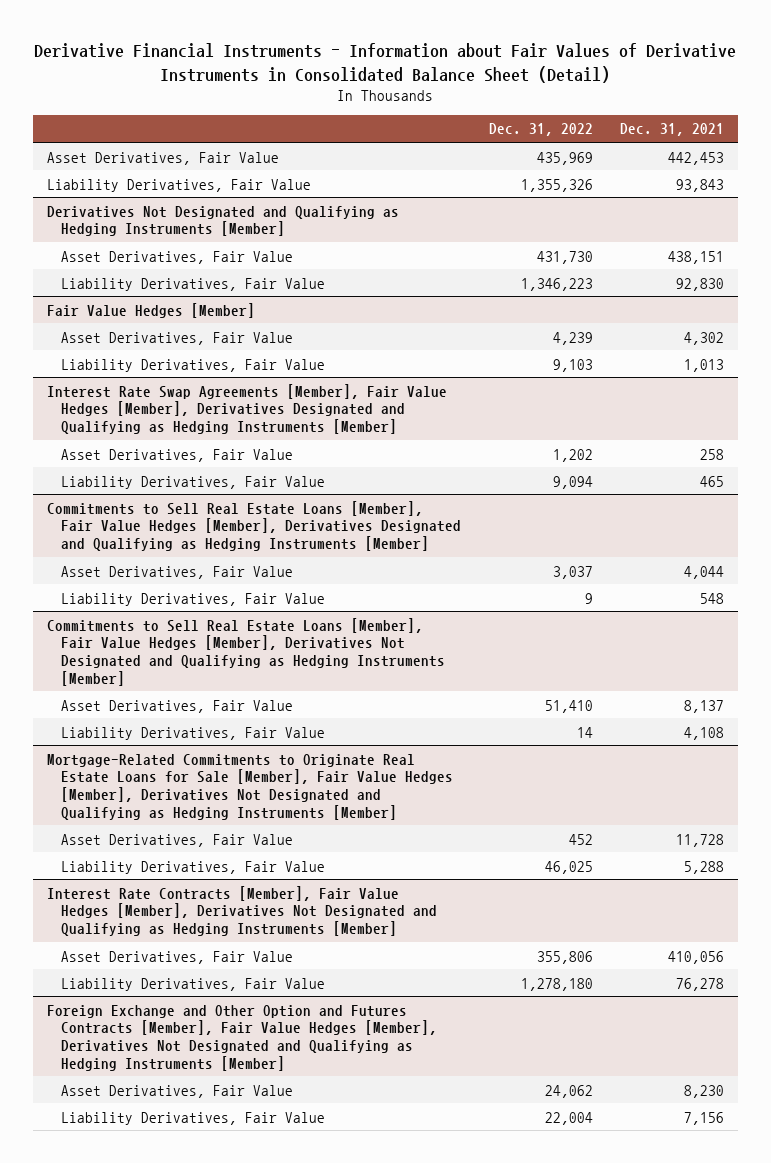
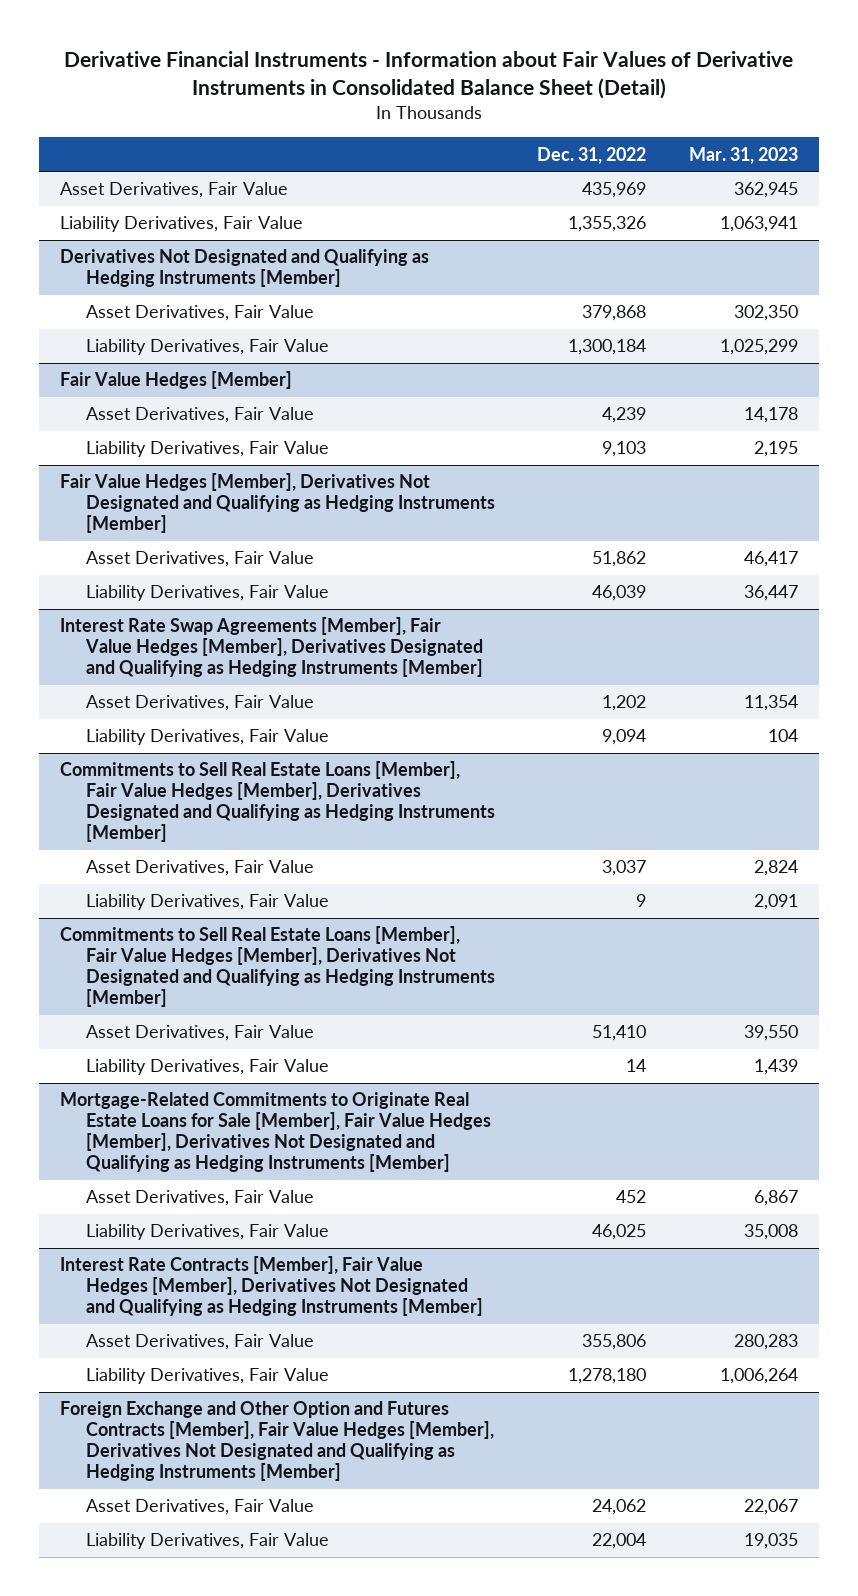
- | Dec. 31, 2022 | Dec. 31, 2021
+ | Dec. 31, 2022 | Mar. 31, 2023
@ Derivatives Not Designated and Qualifying as Hedging Instruments [Member]
- Asset Derivatives, Fair Value | 431,730 | 438,151
- Liability Derivatives, Fair Value | 1,346,223 | 92,830
+ Asset Derivatives, Fair Value | 379,868 | 302,350
+ Liability Derivatives, Fair Value | 1,300,184 | 1,025,299
+ Fair Value Hedges [Member], Derivatives Not Designated and Qualifying as Hedging Instruments [Member]
+ Asset Derivatives, Fair Value | 51,862 | 46,417
+ Liability Derivatives, Fair Value | 46,039 | 36,447

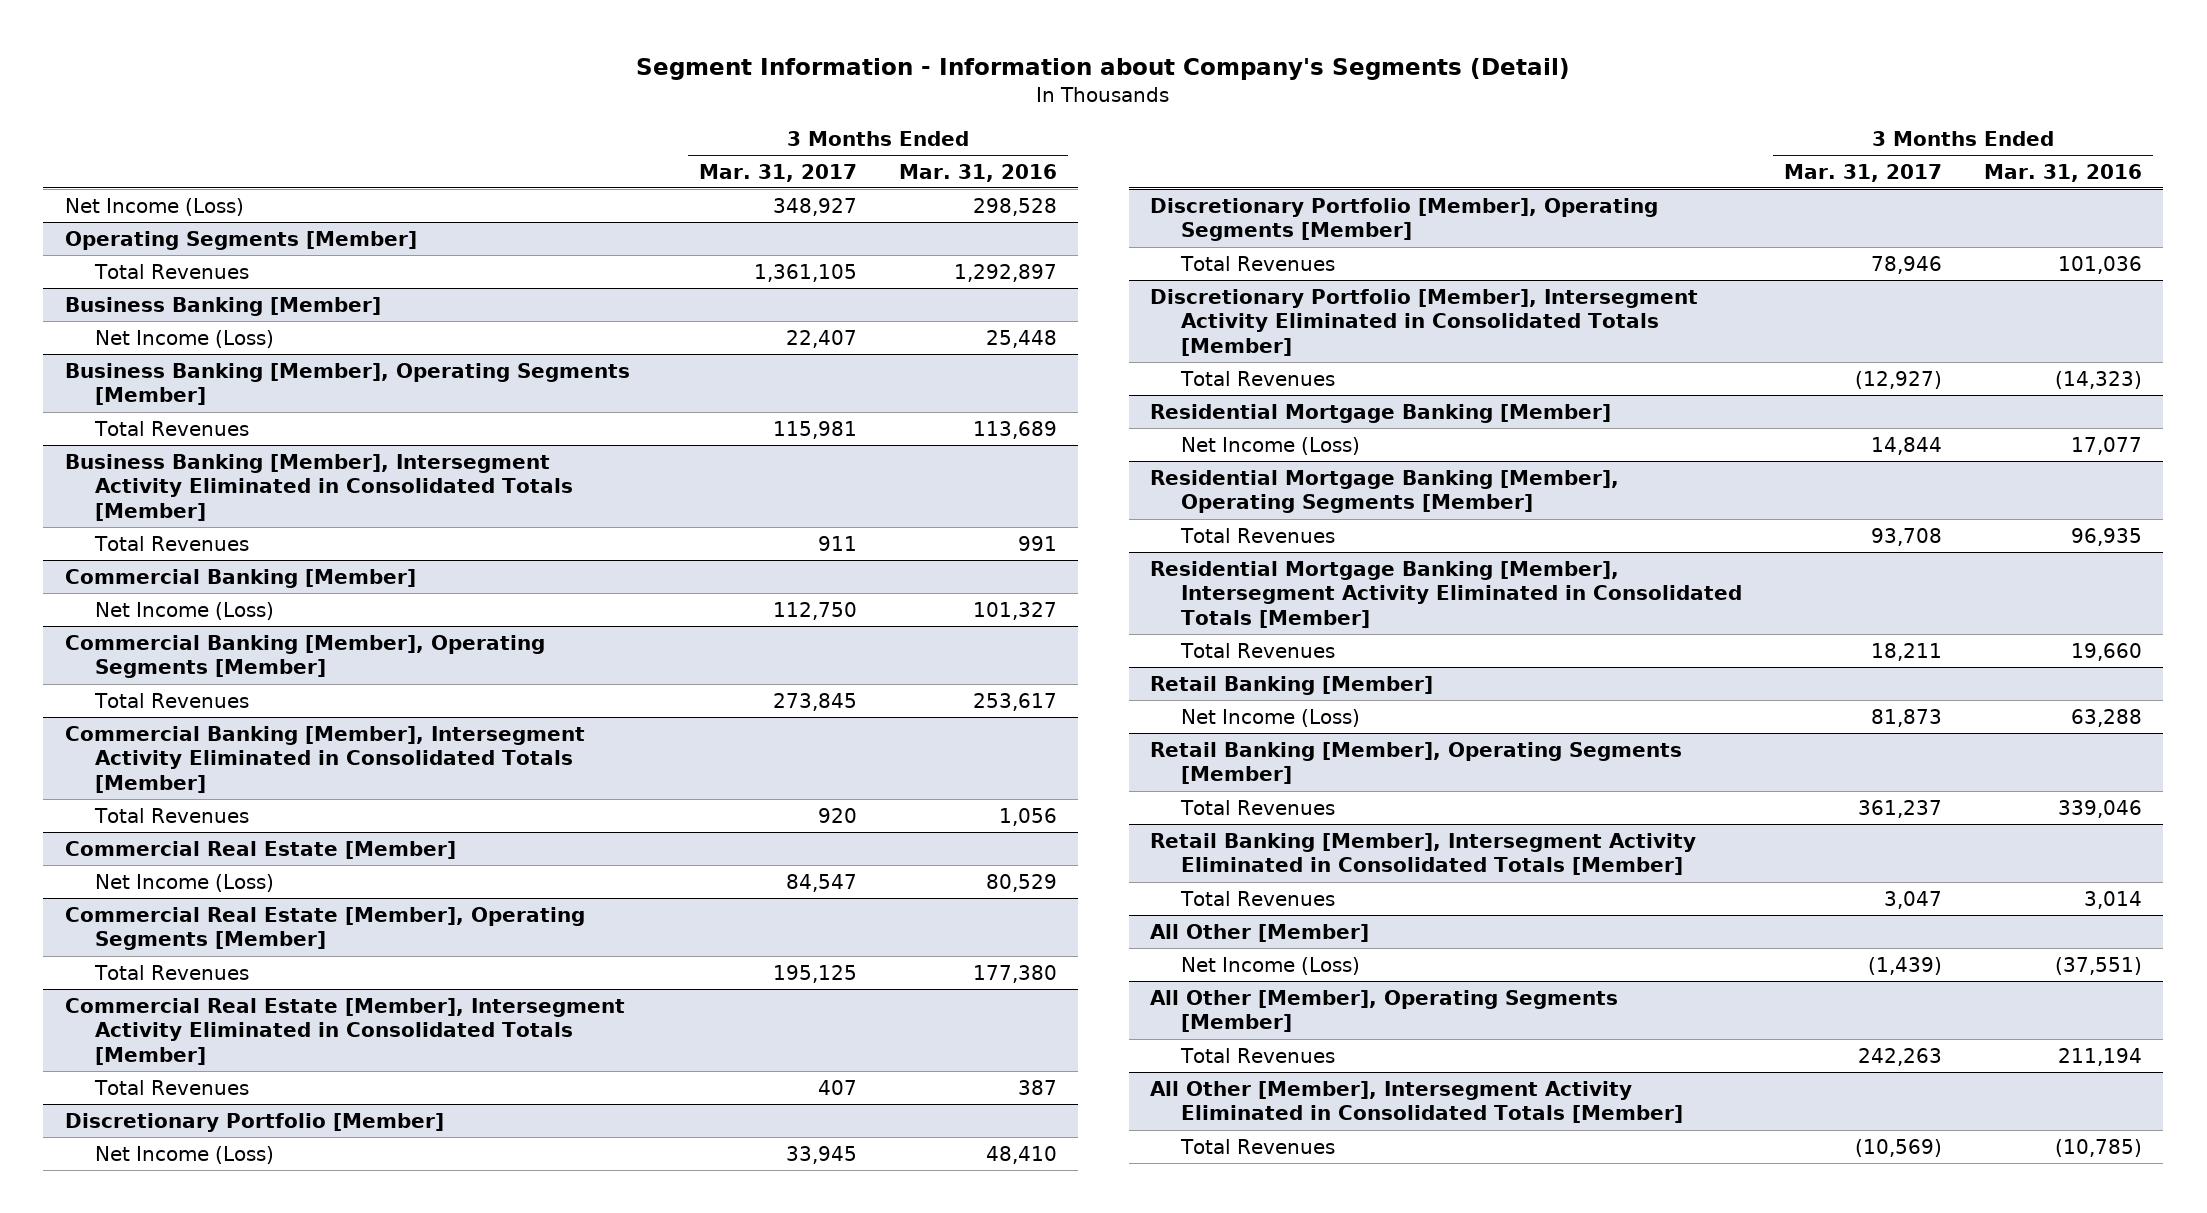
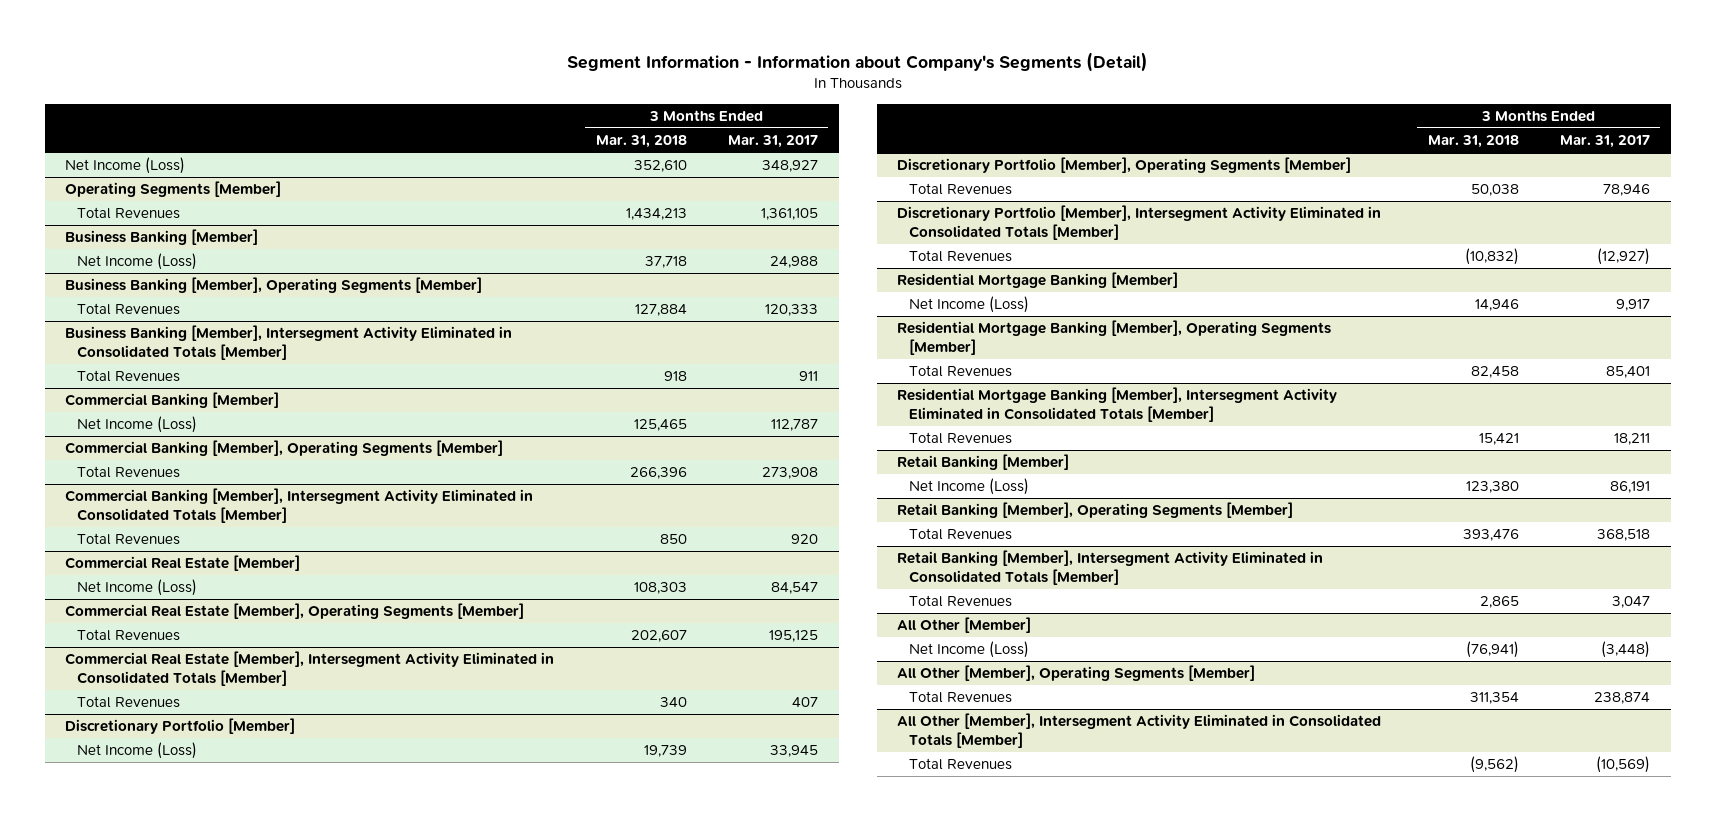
- | 3 Months Ended Mar. 31, 2017 | 3 Months Ended Mar. 31, 2016
+ | 3 Months Ended Mar. 31, 2018 | 3 Months Ended Mar. 31, 2017
@ Business Banking [Member]
- Net Income (Loss) | 22,407 | 25,448
+ Net Income (Loss) | 37,718 | 24,988
@ Business Banking [Member], Operating Segments [Member]
- Total Revenues | 115,981 | 113,689
+ Total Revenues | 127,884 | 120,333
@ Commercial Banking [Member]
- Net Income (Loss) | 112,750 | 101,327
+ Net Income (Loss) | 125,465 | 112,787
@ Commercial Banking [Member], Operating Segments [Member]
- Total Revenues | 273,845 | 253,617
+ Total Revenues | 266,396 | 273,908
@ Residential Mortgage Banking [Member]
- Net Income (Loss) | 14,844 | 17,077
+ Net Income (Loss) | 14,946 | 9,917
@ Residential Mortgage Banking [Member], Operating Segments [Member]
- Total Revenues | 93,708 | 96,935
+ Total Revenues | 82,458 | 85,401
@ Retail Banking [Member]
- Net Income (Loss) | 81,873 | 63,288
+ Net Income (Loss) | 123,380 | 86,191
@ Retail Banking [Member], Operating Segments [Member]
- Total Revenues | 361,237 | 339,046
+ Total Revenues | 393,476 | 368,518
@ All Other [Member]
- Net Income (Loss) | (1,439) | (37,551)
+ Net Income (Loss) | (76,941) | (3,448)
@ All Other [Member], Operating Segments [Member]
- Total Revenues | 242,263 | 211,194
+ Total Revenues | 311,354 | 238,874

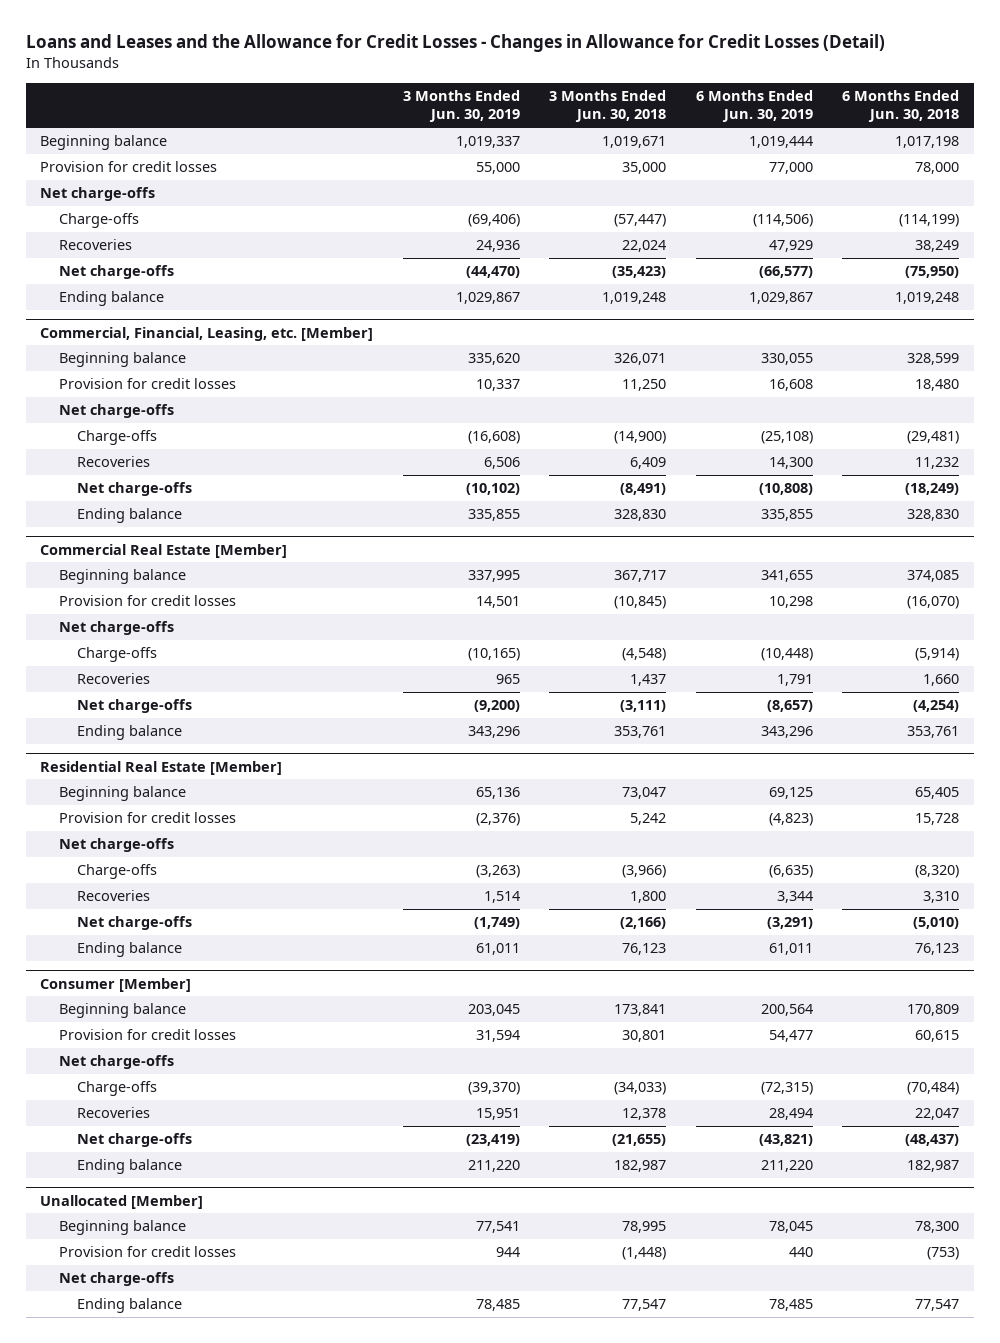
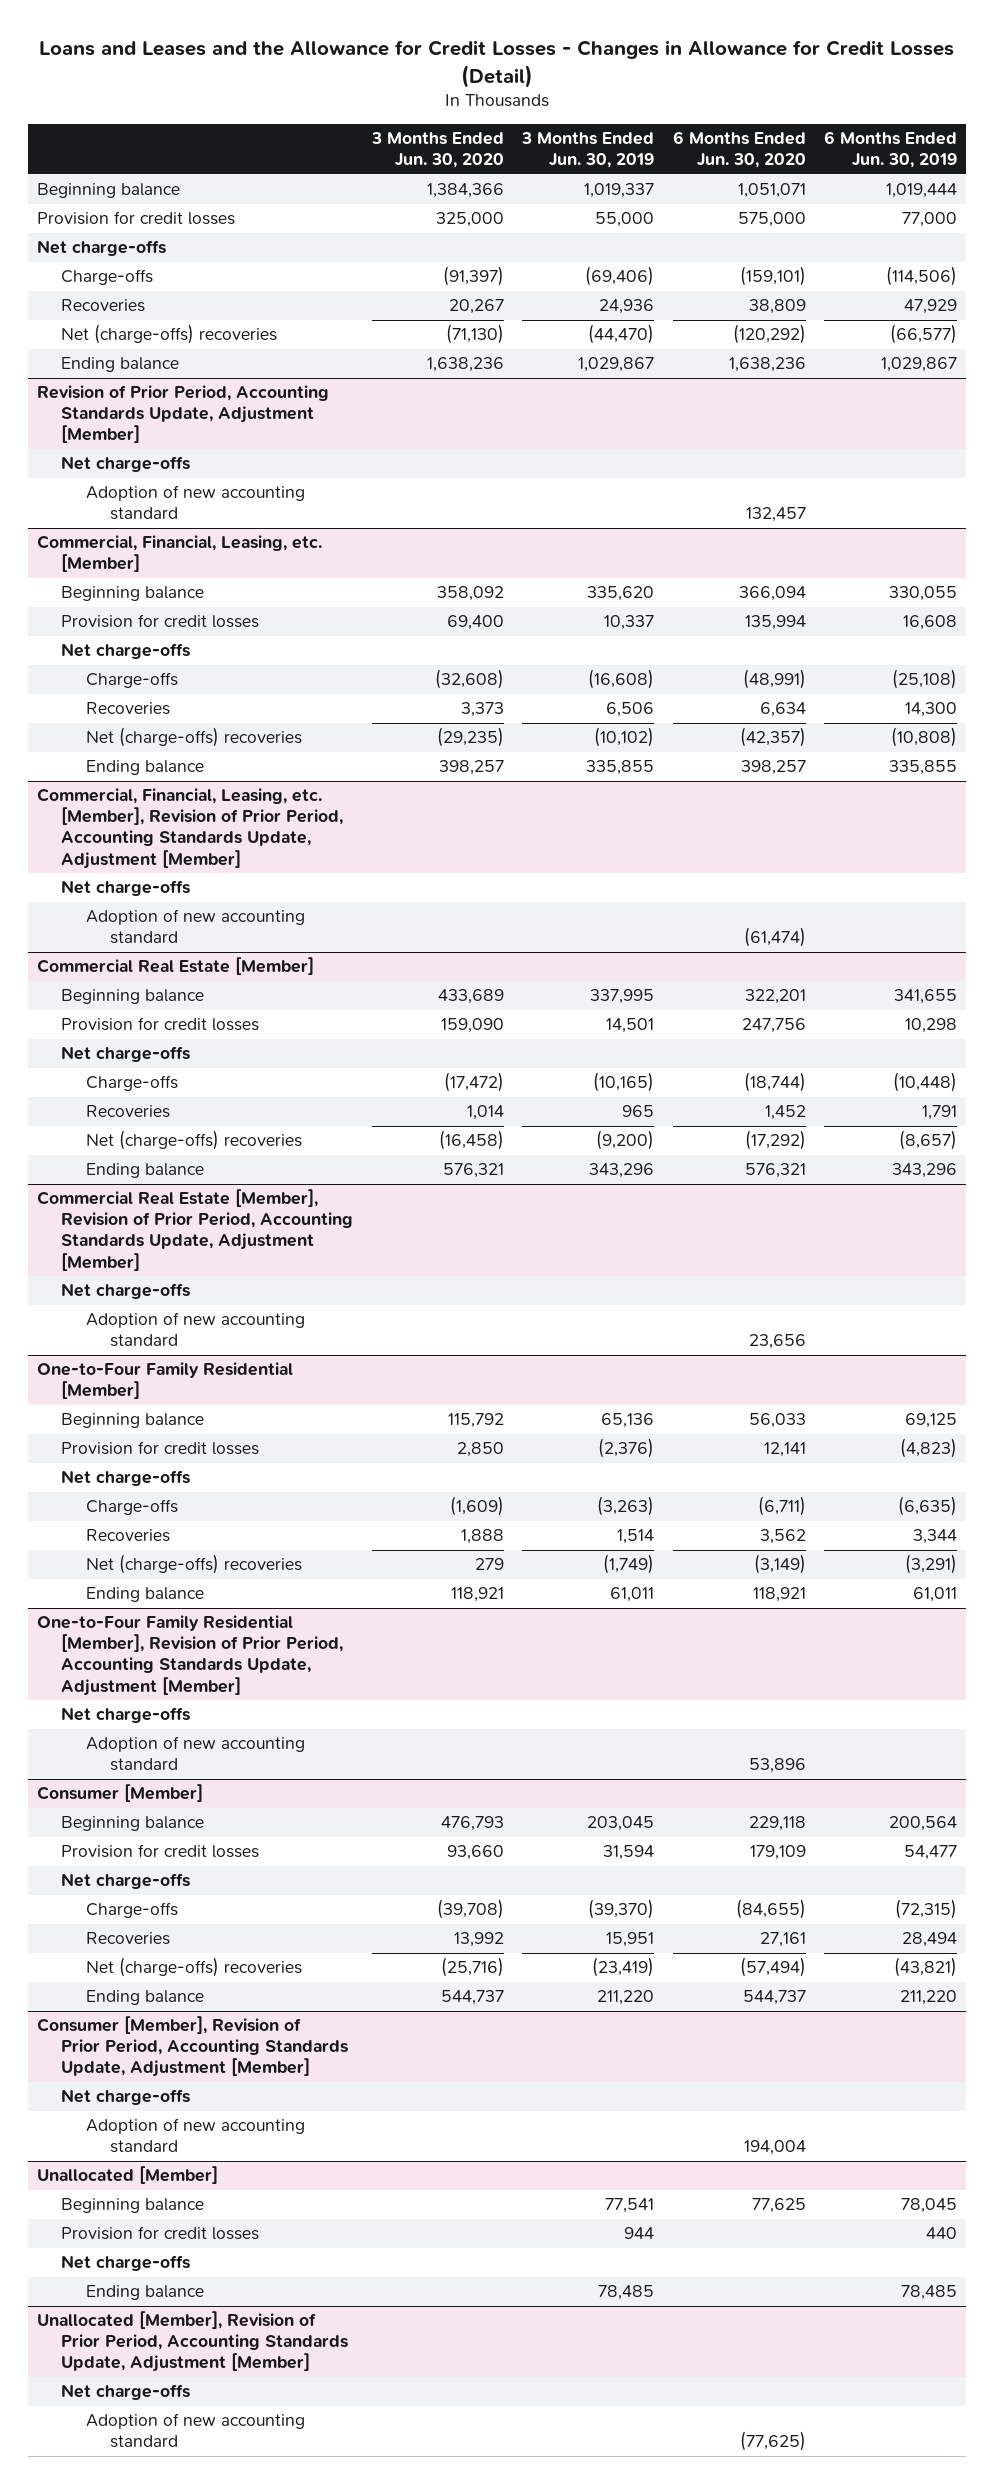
- | 3 Months Ended Jun. 30, 2019 | 3 Months Ended Jun. 30, 2018 | 6 Months Ended Jun. 30, 2019 | 6 Months Ended Jun. 30, 2018
+ | 3 Months Ended Jun. 30, 2020 | 3 Months Ended Jun. 30, 2019 | 6 Months Ended Jun. 30, 2020 | 6 Months Ended Jun. 30, 2019
- Net charge-offs | (44,470) | (35,423) | (66,577) | (75,950)
+ Net (charge-offs) recoveries | (71,130) | (44,470) | (120,292) | (66,577)
+ Revision of Prior Period, Accounting Standards Update, Adjustment [Member]
+ Net charge-offs
+ Adoption of new accounting standard | | | 132,457 |
@ Commercial, Financial, Leasing, etc. [Member]
- Net charge-offs | (10,102) | (8,491) | (10,808) | (18,249)
+ Net (charge-offs) recoveries | (29,235) | (10,102) | (42,357) | (10,808)
+ Commercial, Financial, Leasing, etc. [Member], Revision of Prior Period, Accounting Standards Update, Adjustment [Member]
+ Net charge-offs
+ Adoption of new accounting standard | | | (61,474) |
@ Commercial Real Estate [Member]
- Net charge-offs | (9,200) | (3,111) | (8,657) | (4,254)
+ Net (charge-offs) recoveries | (16,458) | (9,200) | (17,292) | (8,657)
- Residential Real Estate [Member]
+ Commercial Real Estate [Member], Revision of Prior Period, Accounting Standards Update, Adjustment [Member]
+ Net charge-offs
+ Adoption of new accounting standard | | | 23,656 |
+ One-to-Four Family Residential [Member]
- Net charge-offs | (1,749) | (2,166) | (3,291) | (5,010)
+ Net (charge-offs) recoveries | 279 | (1,749) | (3,149) | (3,291)
+ One-to-Four Family Residential [Member], Revision of Prior Period, Accounting Standards Update, Adjustment [Member]
+ Net charge-offs
+ Adoption of new accounting standard | | | 53,896 |
@ Consumer [Member]
- Net charge-offs | (23,419) | (21,655) | (43,821) | (48,437)
+ Net (charge-offs) recoveries | (25,716) | (23,419) | (57,494) | (43,821)
+ Consumer [Member], Revision of Prior Period, Accounting Standards Update, Adjustment [Member]
+ Net charge-offs
+ Adoption of new accounting standard | | | 194,004 |
+ Unallocated [Member], Revision of Prior Period, Accounting Standards Update, Adjustment [Member]
+ Net charge-offs
+ Adoption of new accounting standard | | | (77,625) |

